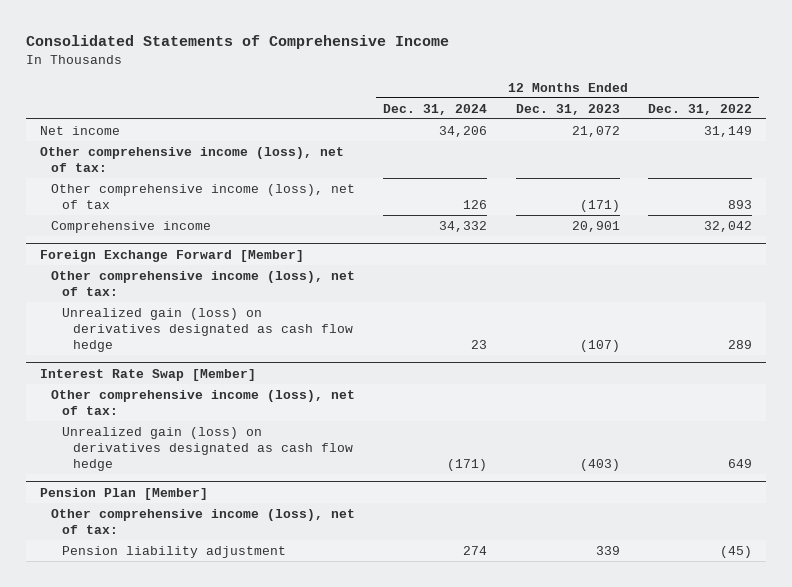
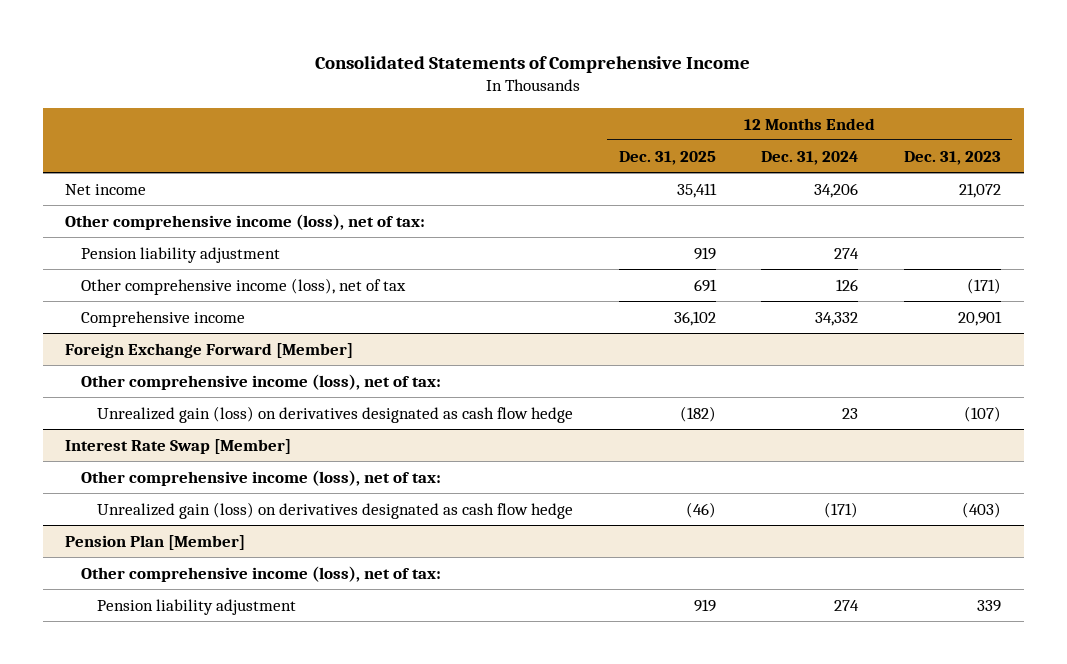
- | 12 Months Ended Dec. 31, 2024 | 12 Months Ended Dec. 31, 2023 | 12 Months Ended Dec. 31, 2022
+ | 12 Months Ended Dec. 31, 2025 | 12 Months Ended Dec. 31, 2024 | 12 Months Ended Dec. 31, 2023
+ Pension liability adjustment | 919 | 274 |

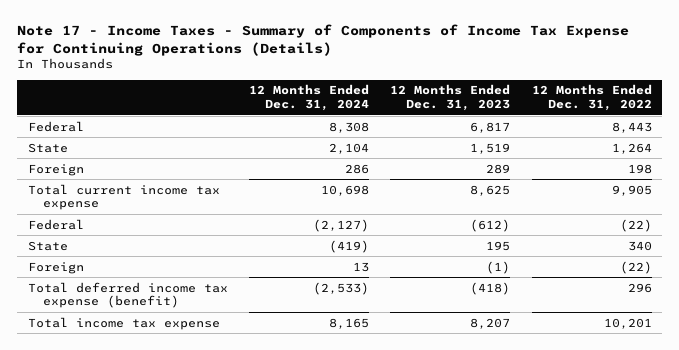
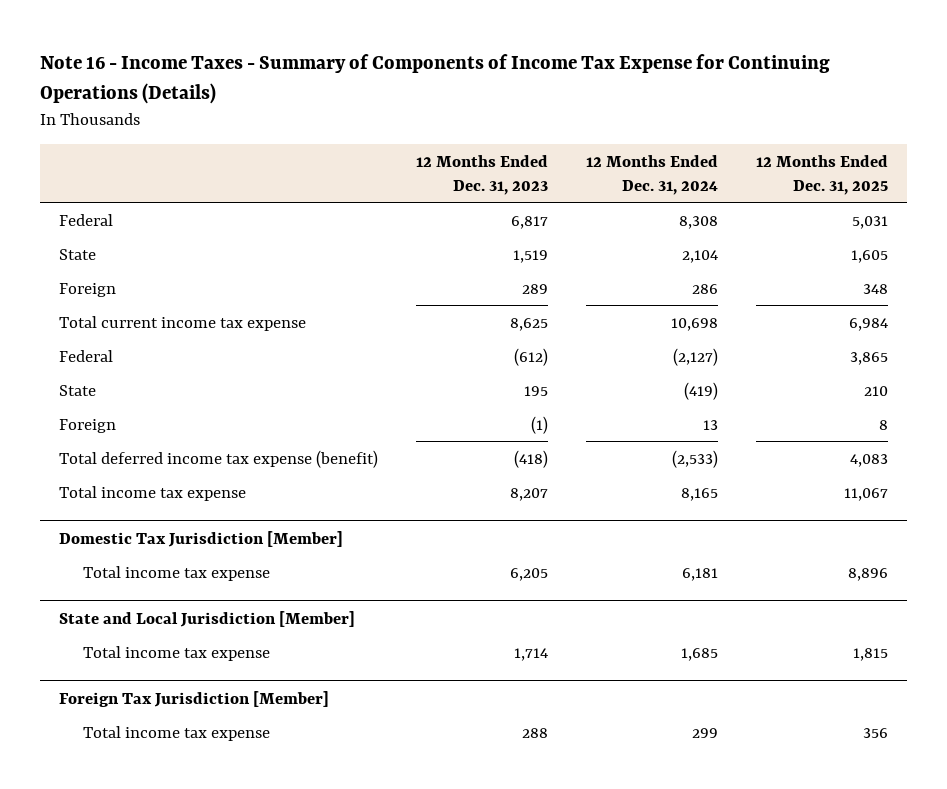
- Note 17 - Income Taxes - Summary of Components of Income Tax Expense for Continuing Operations (Details)
+ Note 16 - Income Taxes - Summary of Components of Income Tax Expense for Continuing Operations (Details)
- | 12 Months Ended Dec. 31, 2024 | 12 Months Ended Dec. 31, 2023 | 12 Months Ended Dec. 31, 2022
+ | 12 Months Ended Dec. 31, 2023 | 12 Months Ended Dec. 31, 2024 | 12 Months Ended Dec. 31, 2025
+ Domestic Tax Jurisdiction [Member]
+ Total income tax expense | 6,205 | 6,181 | 8,896
+ State and Local Jurisdiction [Member]
+ Total income tax expense | 1,714 | 1,685 | 1,815
+ Foreign Tax Jurisdiction [Member]
+ Total income tax expense | 288 | 299 | 356

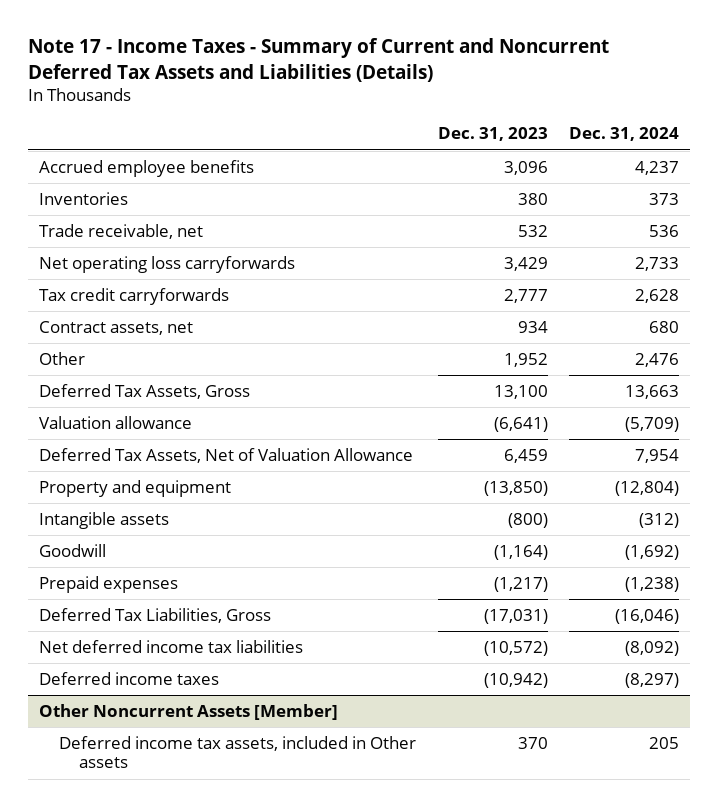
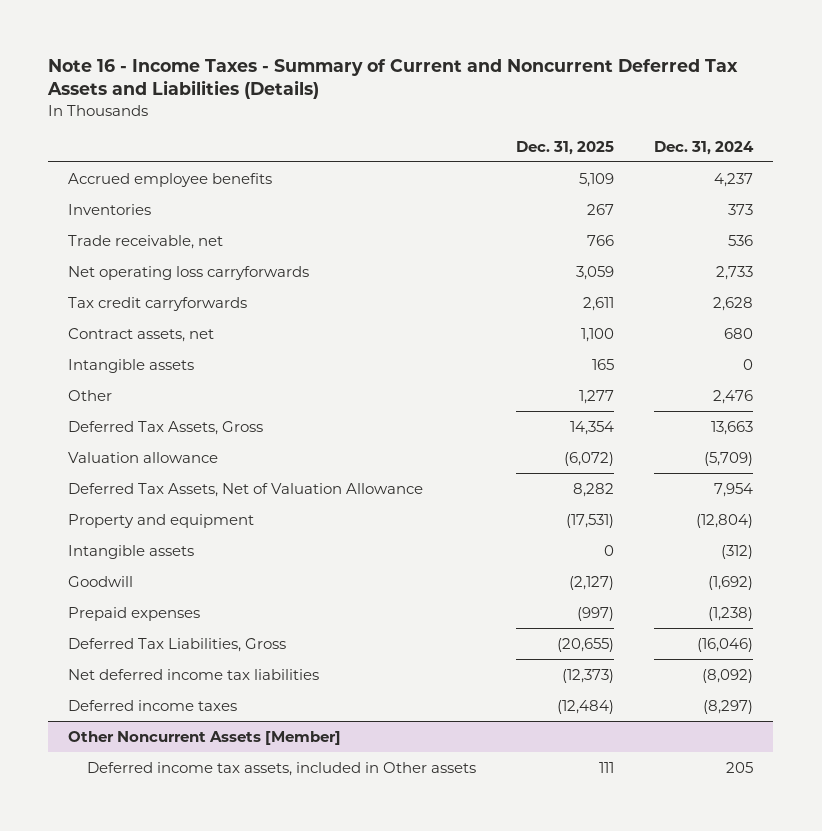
- Note 17 - Income Taxes - Summary of Current and Noncurrent Deferred Tax Assets and Liabilities (Details)
+ Note 16 - Income Taxes - Summary of Current and Noncurrent Deferred Tax Assets and Liabilities (Details)
- | Dec. 31, 2023 | Dec. 31, 2024
+ | Dec. 31, 2025 | Dec. 31, 2024
+ Intangible assets | 165 | 0

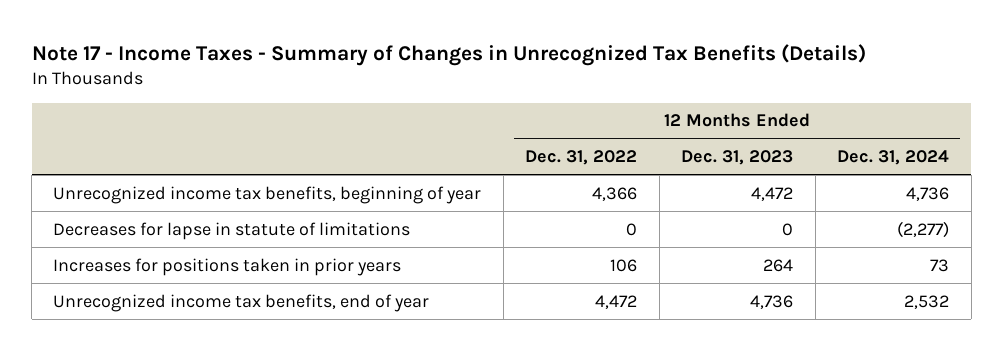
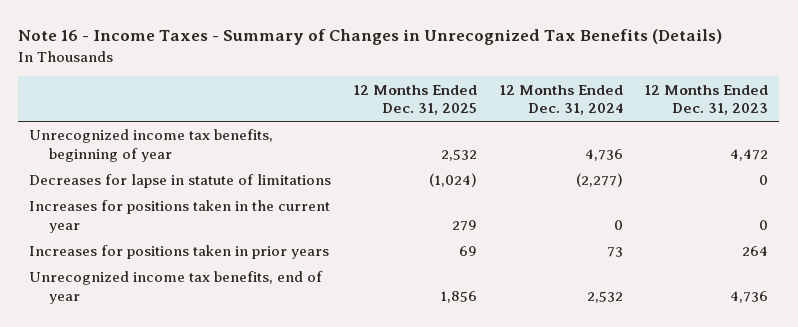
- Note 17 - Income Taxes - Summary of Changes in Unrecognized Tax Benefits (Details)
+ Note 16 - Income Taxes - Summary of Changes in Unrecognized Tax Benefits (Details)
- | 12 Months Ended Dec. 31, 2022 | 12 Months Ended Dec. 31, 2023 | 12 Months Ended Dec. 31, 2024
+ | 12 Months Ended Dec. 31, 2025 | 12 Months Ended Dec. 31, 2024 | 12 Months Ended Dec. 31, 2023
+ Increases for positions taken in the current year | 279 | 0 | 0

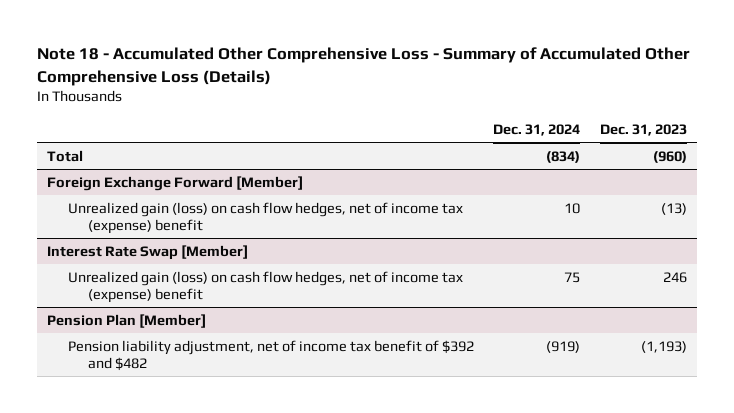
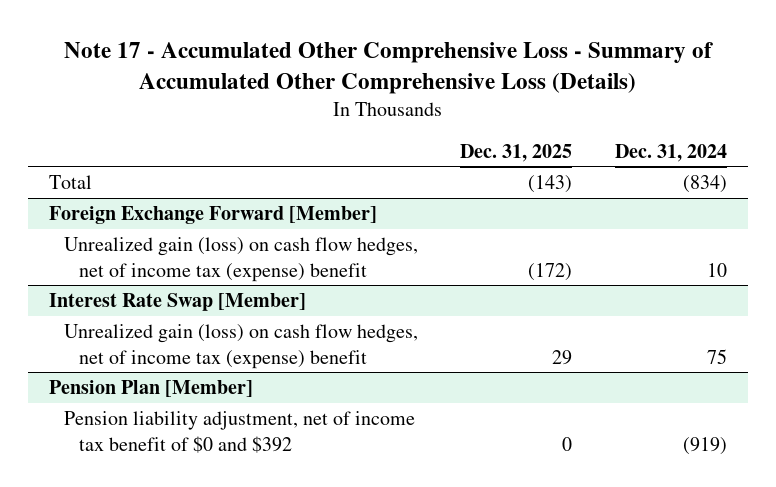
- Note 18 - Accumulated Other Comprehensive Loss - Summary of Accumulated Other Comprehensive Loss (Details)
+ Note 17 - Accumulated Other Comprehensive Loss - Summary of Accumulated Other Comprehensive Loss (Details)
- | Dec. 31, 2024 | Dec. 31, 2023
+ | Dec. 31, 2025 | Dec. 31, 2024
@ Pension Plan [Member]
- Pension liability adjustment, net of income tax benefit of $392 and $482 | (919) | (1,193)
+ Pension liability adjustment, net of income tax benefit of $0 and $392 | 0 | (919)

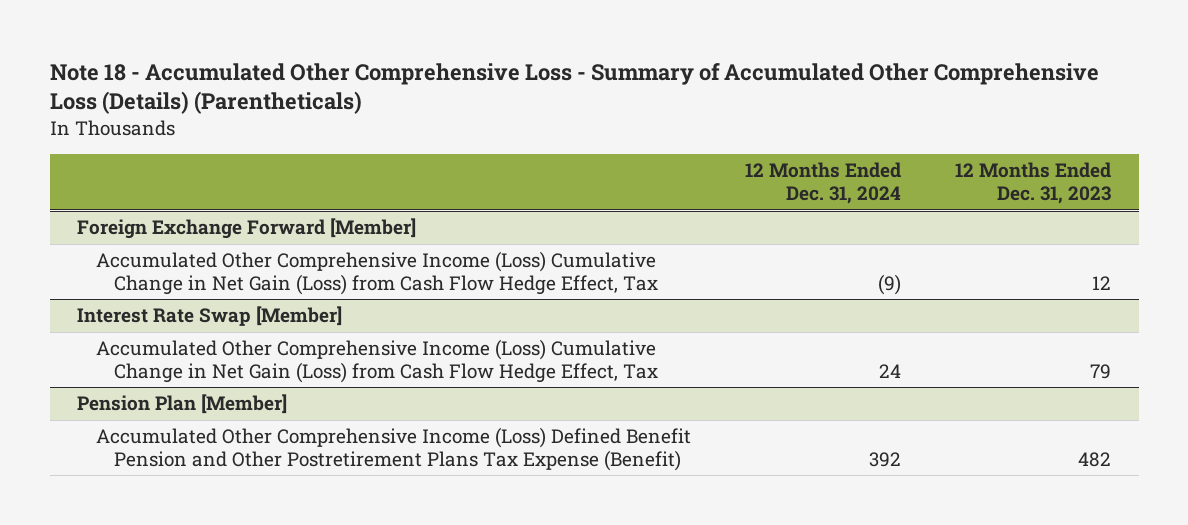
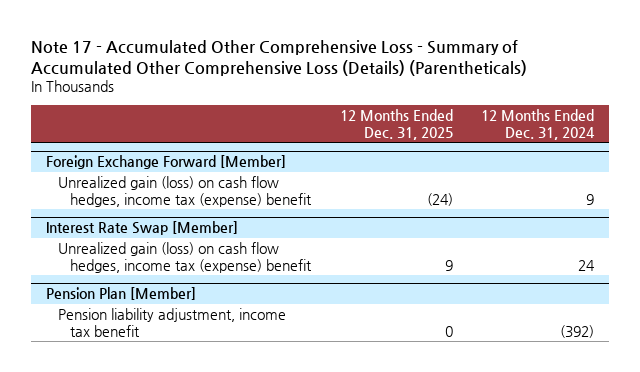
- Note 18 - Accumulated Other Comprehensive Loss - Summary of Accumulated Other Comprehensive Loss (Details) (Parentheticals)
+ Note 17 - Accumulated Other Comprehensive Loss - Summary of Accumulated Other Comprehensive Loss (Details) (Parentheticals)
- | 12 Months Ended Dec. 31, 2024 | 12 Months Ended Dec. 31, 2023
+ | 12 Months Ended Dec. 31, 2025 | 12 Months Ended Dec. 31, 2024
@ Foreign Exchange Forward [Member]
- Accumulated Other Comprehensive Income (Loss) Cumulative Change in Net Gain (Loss) from Cash Flow Hedge Effect, Tax | (9) | 12
+ Unrealized gain (loss) on cash flow hedges, income tax (expense) benefit | (24) | 9
@ Interest Rate Swap [Member]
- Accumulated Other Comprehensive Income (Loss) Cumulative Change in Net Gain (Loss) from Cash Flow Hedge Effect, Tax | 24 | 79
+ Unrealized gain (loss) on cash flow hedges, income tax (expense) benefit | 9 | 24
@ Pension Plan [Member]
- Accumulated Other Comprehensive Income (Loss) Defined Benefit Pension and Other Postretirement Plans Tax Expense (Benefit) | 392 | 482
+ Pension liability adjustment, income tax benefit | 0 | (392)

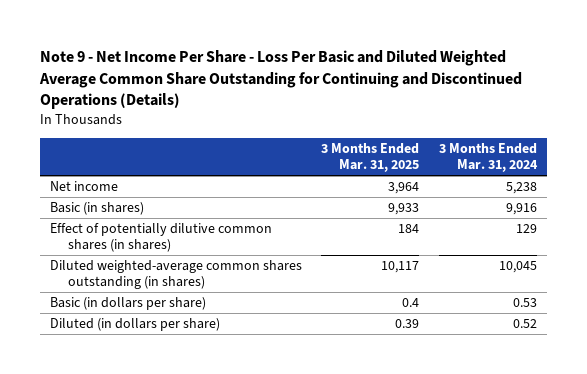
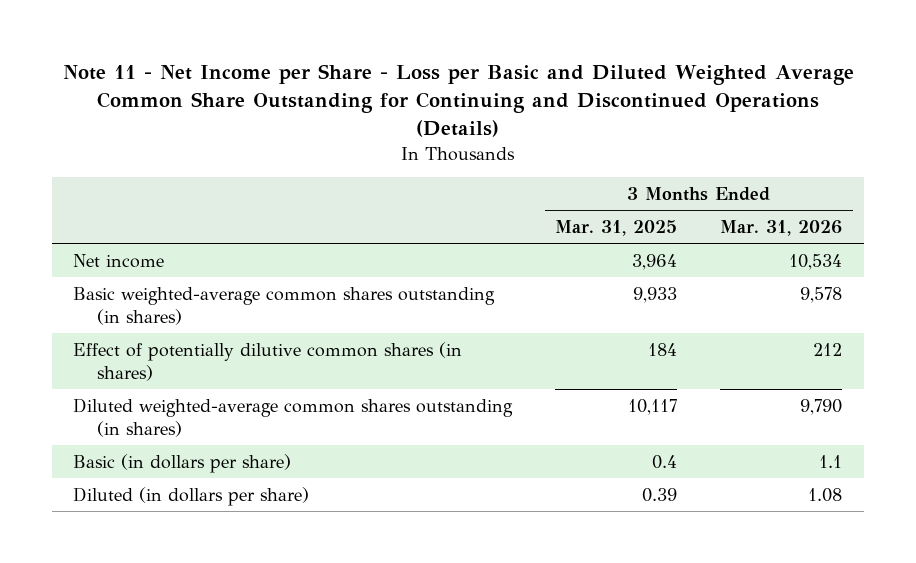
- Note 9 - Net Income Per Share - Loss Per Basic and Diluted Weighted Average Common Share Outstanding for Continuing and Discontinued Operations (Details)
+ Note 11 - Net Income per Share - Loss per Basic and Diluted Weighted Average Common Share Outstanding for Continuing and Discontinued Operations (Details)
- | 3 Months Ended Mar. 31, 2025 | 3 Months Ended Mar. 31, 2024
+ | 3 Months Ended Mar. 31, 2025 | 3 Months Ended Mar. 31, 2026
- Basic (in shares) | 9,933 | 9,916
+ Basic weighted-average common shares outstanding (in shares) | 9,933 | 9,578

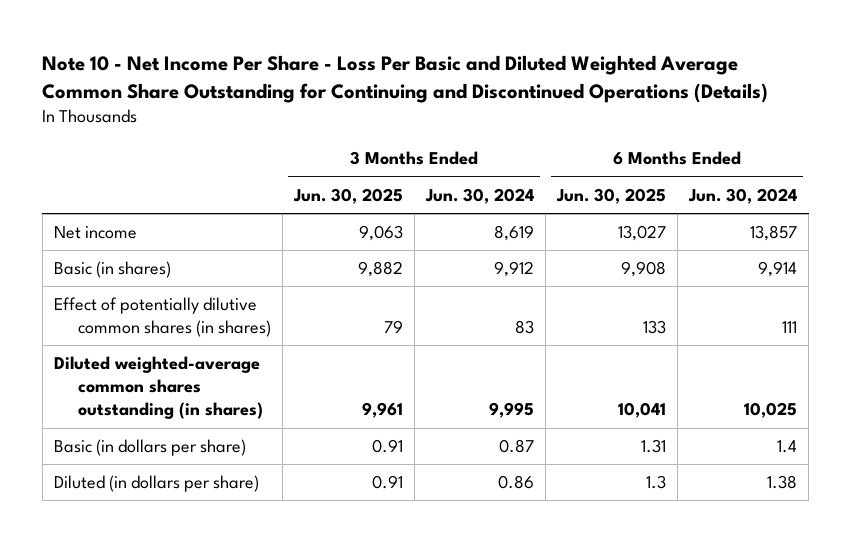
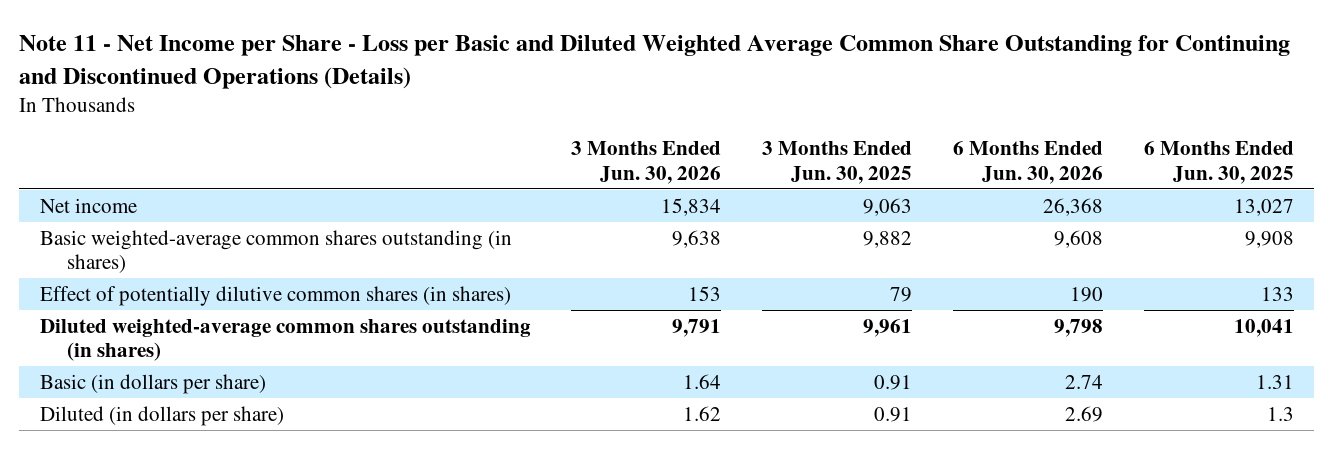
- Note 10 - Net Income Per Share - Loss Per Basic and Diluted Weighted Average Common Share Outstanding for Continuing and Discontinued Operations (Details)
+ Note 11 - Net Income per Share - Loss per Basic and Diluted Weighted Average Common Share Outstanding for Continuing and Discontinued Operations (Details)
- | 3 Months Ended Jun. 30, 2025 | 3 Months Ended Jun. 30, 2024 | 6 Months Ended Jun. 30, 2025 | 6 Months Ended Jun. 30, 2024
+ | 3 Months Ended Jun. 30, 2026 | 3 Months Ended Jun. 30, 2025 | 6 Months Ended Jun. 30, 2026 | 6 Months Ended Jun. 30, 2025
- Basic (in shares) | 9,882 | 9,912 | 9,908 | 9,914
+ Basic weighted-average common shares outstanding (in shares) | 9,638 | 9,882 | 9,608 | 9,908

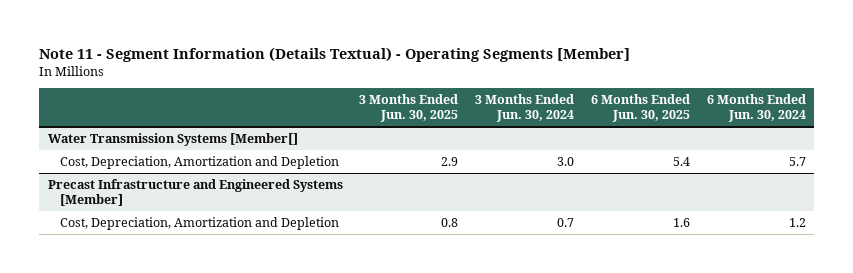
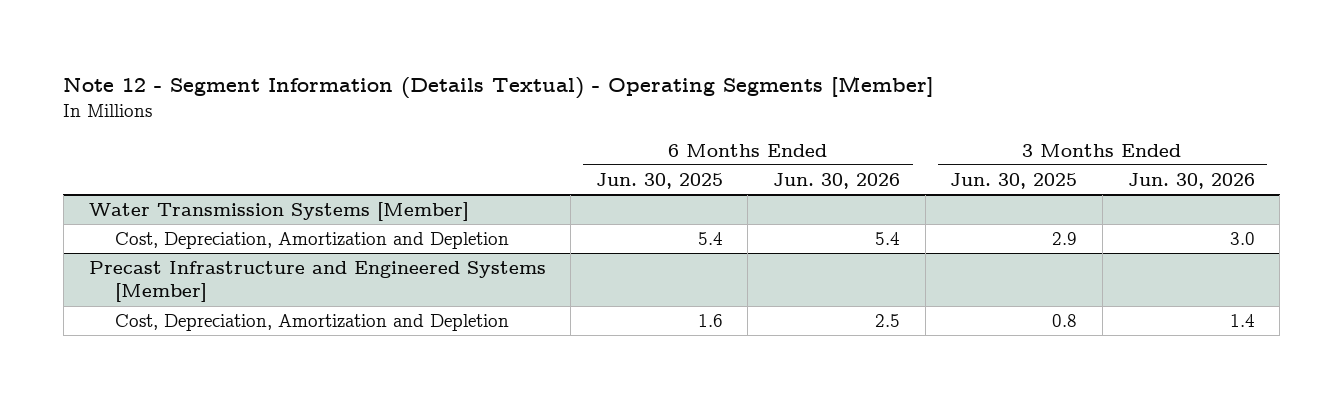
- Note 11 - Segment Information (Details Textual) - Operating Segments [Member]
+ Note 12 - Segment Information (Details Textual) - Operating Segments [Member]
- | 3 Months Ended Jun. 30, 2025 | 3 Months Ended Jun. 30, 2024 | 6 Months Ended Jun. 30, 2025 | 6 Months Ended Jun. 30, 2024
+ | 6 Months Ended Jun. 30, 2025 | 6 Months Ended Jun. 30, 2026 | 3 Months Ended Jun. 30, 2025 | 3 Months Ended Jun. 30, 2026
- Water Transmission Systems [Member[]
+ Water Transmission Systems [Member]

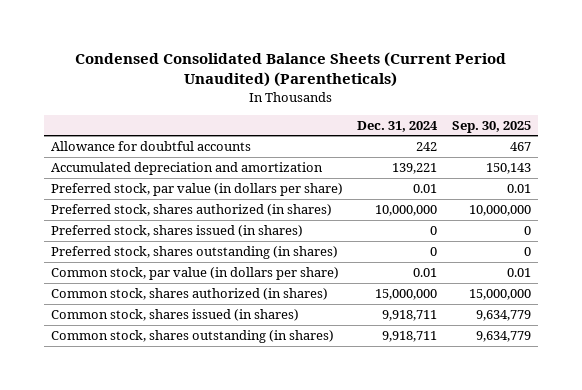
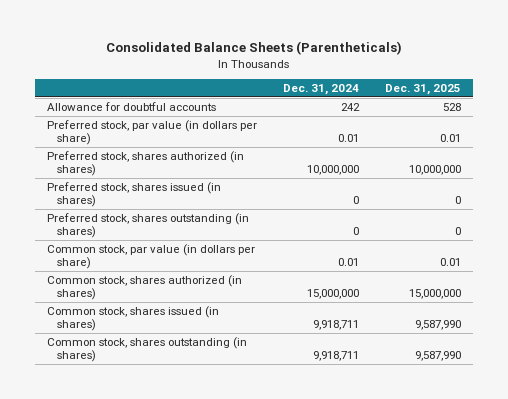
- Condensed Consolidated Balance Sheets (Current Period Unaudited) (Parentheticals)
+ Consolidated Balance Sheets (Parentheticals)
- | Dec. 31, 2024 | Sep. 30, 2025
+ | Dec. 31, 2024 | Dec. 31, 2025
- Accumulated depreciation and amortization | 139,221 | 150,143

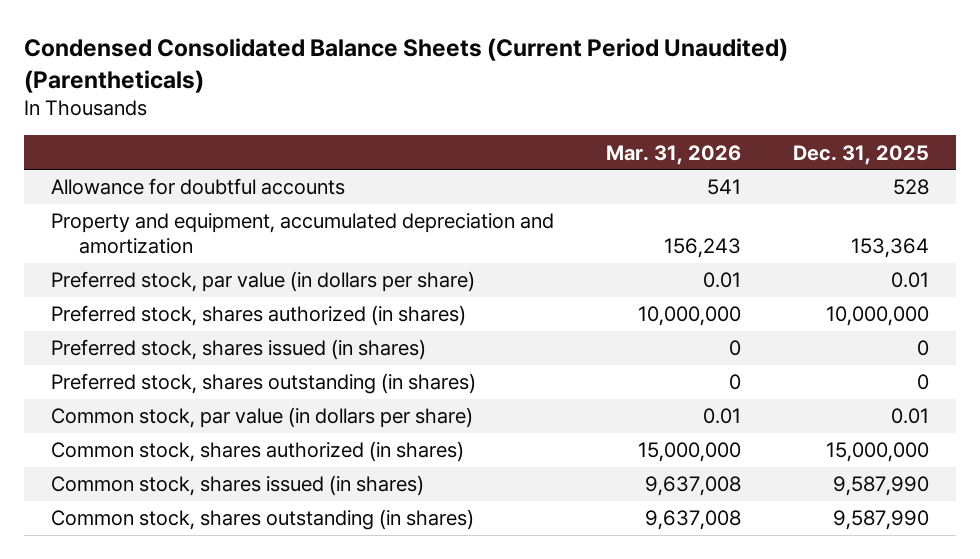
- Consolidated Balance Sheets (Parentheticals)
+ Condensed Consolidated Balance Sheets (Current Period Unaudited) (Parentheticals)
- | Dec. 31, 2024 | Dec. 31, 2025
+ | Mar. 31, 2026 | Dec. 31, 2025
+ Property and equipment, accumulated depreciation and amortization | 156,243 | 153,364

